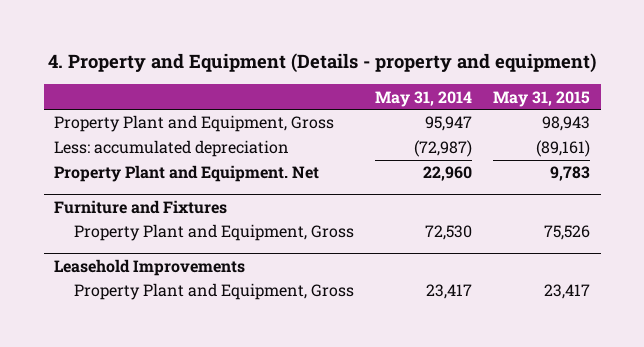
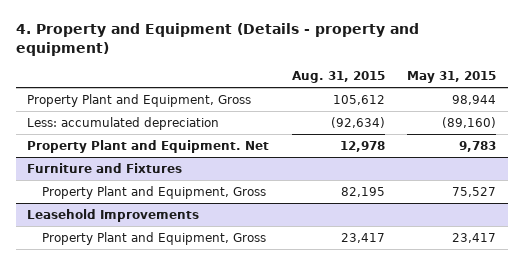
- | May 31, 2014 | May 31, 2015
+ | Aug. 31, 2015 | May 31, 2015
- Property Plant and Equipment, Gross | 95,947 | 98,943
- Less: accumulated depreciation | (72,987) | (89,161)
+ Property Plant and Equipment, Gross | 105,612 | 98,944
+ Less: accumulated depreciation | (92,634) | (89,160)
@ Furniture and Fixtures
- Property Plant and Equipment, Gross | 72,530 | 75,526
+ Property Plant and Equipment, Gross | 82,195 | 75,527

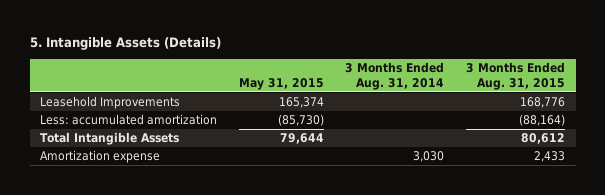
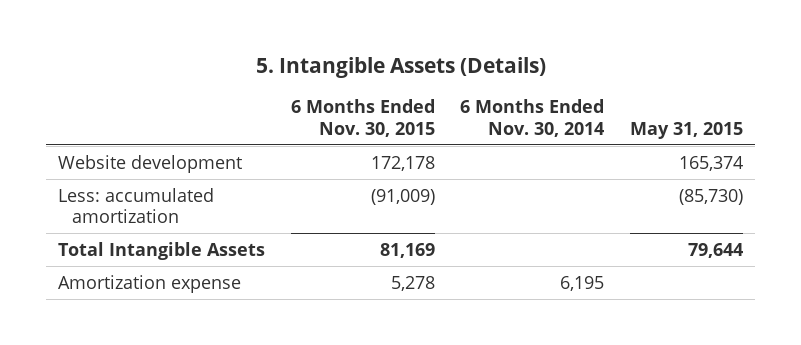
- | May 31, 2015 | 3 Months Ended Aug. 31, 2014 | 3 Months Ended Aug. 31, 2015
+ | 6 Months Ended Nov. 30, 2015 | 6 Months Ended Nov. 30, 2014 | May 31, 2015
- Leasehold Improvements | 165,374 | | 168,776
+ Website development | 172,178 | | 165,374

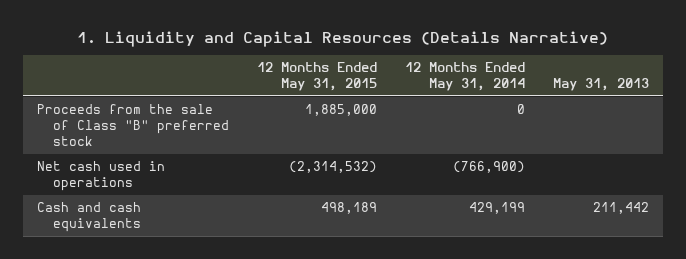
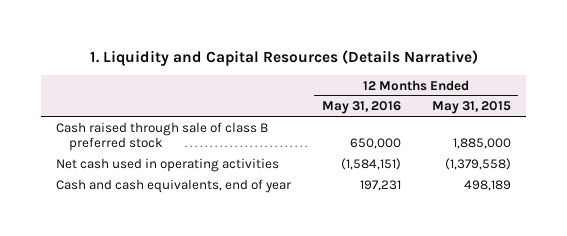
- | 12 Months Ended May 31, 2015 | 12 Months Ended May 31, 2014 | May 31, 2013
+ | 12 Months Ended May 31, 2016 | 12 Months Ended May 31, 2015
- Proceeds from the sale of Class "B" preferred stock | 1,885,000 | 0 |
- Net cash used in operations | (2,314,532) | (766,900) |
- Cash and cash equivalents | 498,189 | 429,199 | 211,442
+ Cash raised through sale of class B preferred stock | 650,000 | 1,885,000
+ Net cash used in operating activities | (1,584,151) | (1,379,558)
+ Cash and cash equivalents, end of year | 197,231 | 498,189

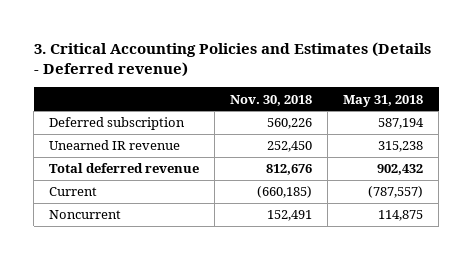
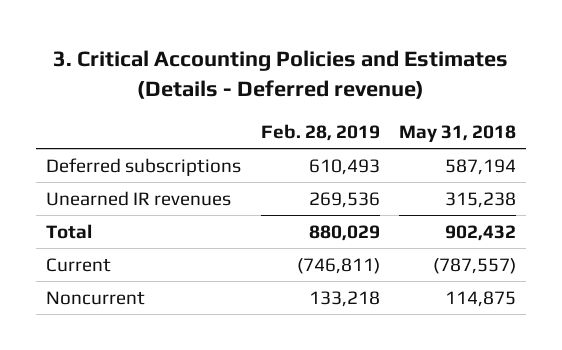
- | Nov. 30, 2018 | May 31, 2018
+ | Feb. 28, 2019 | May 31, 2018
- Deferred subscription | 560,226 | 587,194
- Unearned IR revenue | 252,450 | 315,238
- Total deferred revenue | 812,676 | 902,432
+ Deferred subscriptions | 610,493 | 587,194
+ Unearned IR revenues | 269,536 | 315,238
+ Total | 880,029 | 902,432

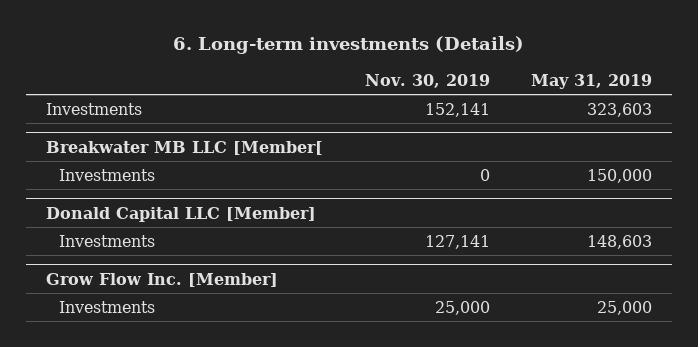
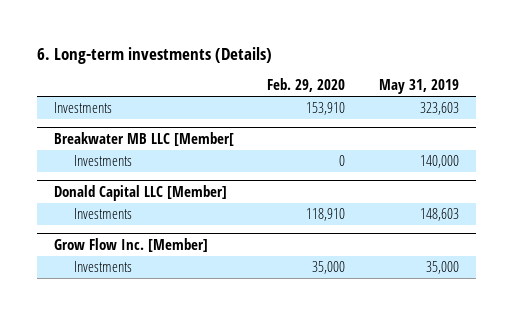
- | Nov. 30, 2019 | May 31, 2019
+ | Feb. 29, 2020 | May 31, 2019
@ Breakwater MB LLC [Member[
- Investments | 0 | 150,000
+ Investments | 0 | 140,000
@ Grow Flow Inc. [Member]
- Investments | 25,000 | 25,000
+ Investments | 35,000 | 35,000

